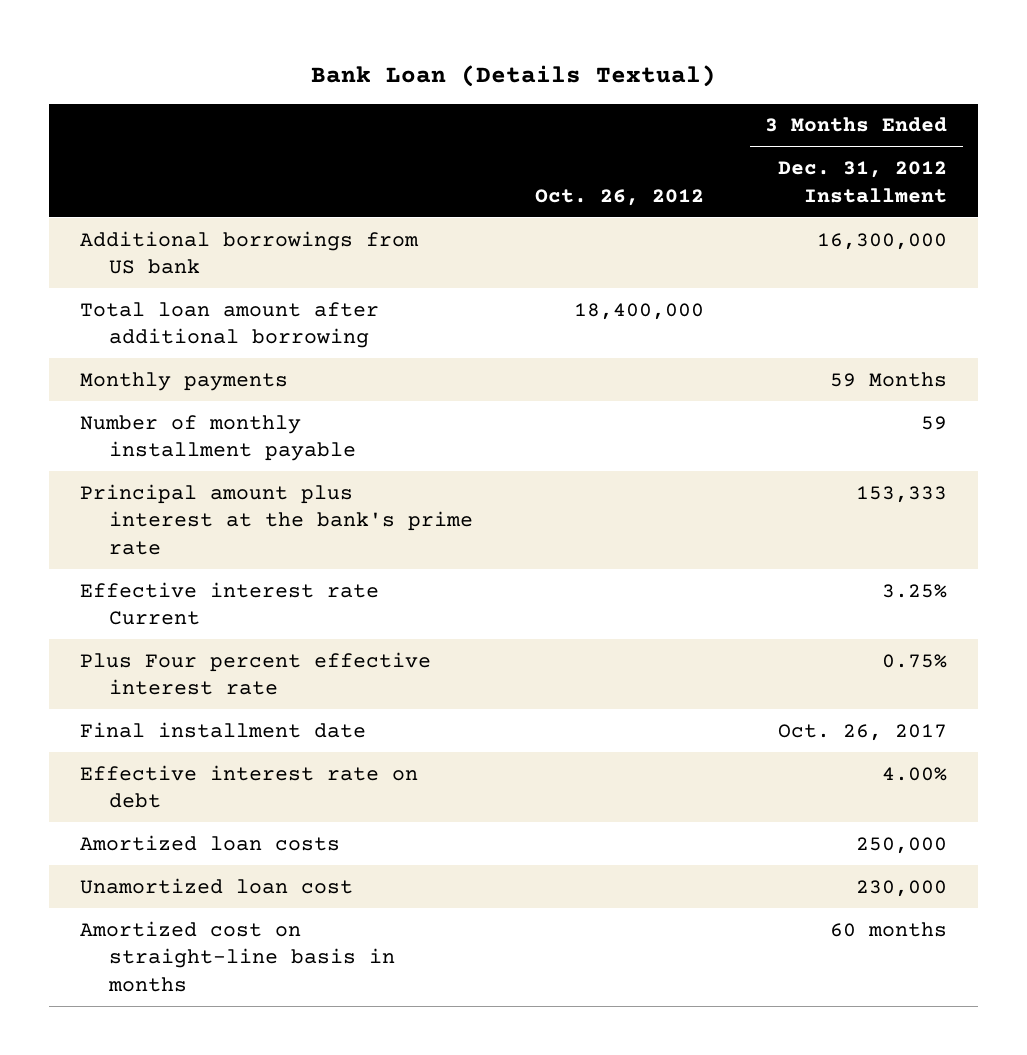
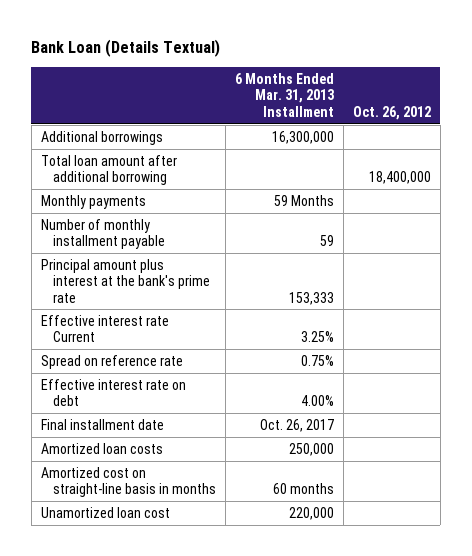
- | Oct. 26, 2012 | 3 Months Ended Dec. 31, 2012 Installment
+ | 6 Months Ended Mar. 31, 2013 Installment | Oct. 26, 2012
- Additional borrowings from US bank | | 16,300,000
+ Additional borrowings | 16,300,000 |
- Plus Four percent effective interest rate | | 0.75%
+ Spread on reference rate | 0.75% |
moved down: Final installment date | Oct. 26, 2017 |
moved down: Unamortized loan cost | 220,000 |

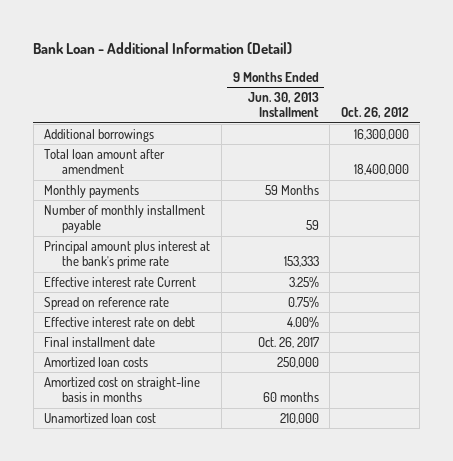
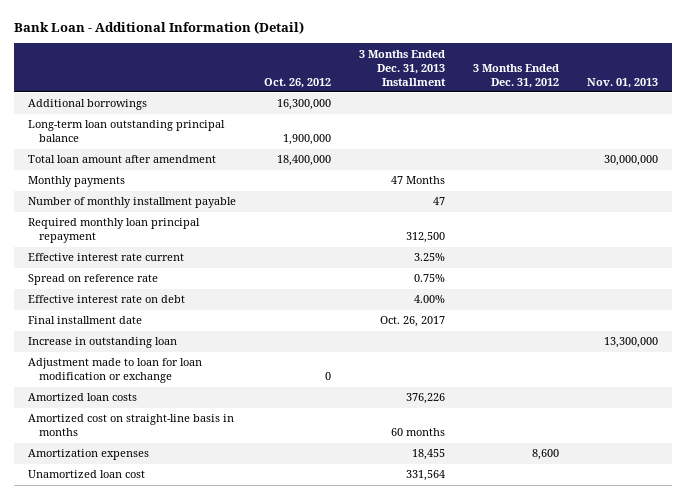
- | 9 Months Ended Jun. 30, 2013 Installment | Oct. 26, 2012
+ | Oct. 26, 2012 | 3 Months Ended Dec. 31, 2013 Installment | 3 Months Ended Dec. 31, 2012 | Nov. 01, 2013
+ Long-term loan outstanding principal balance | 1,900,000 | | |
- Principal amount plus interest at the bank's prime rate | 153,333 |
- Effective interest rate Current | 3.25% |
+ Required monthly loan principal repayment | | 312,500 | |
+ Effective interest rate current | | 3.25% | |
+ Increase in outstanding loan | | | | 13,300,000
+ Adjustment made to loan for loan modification or exchange | 0 | | |
+ Amortization expenses | | 18,455 | 8,600 |

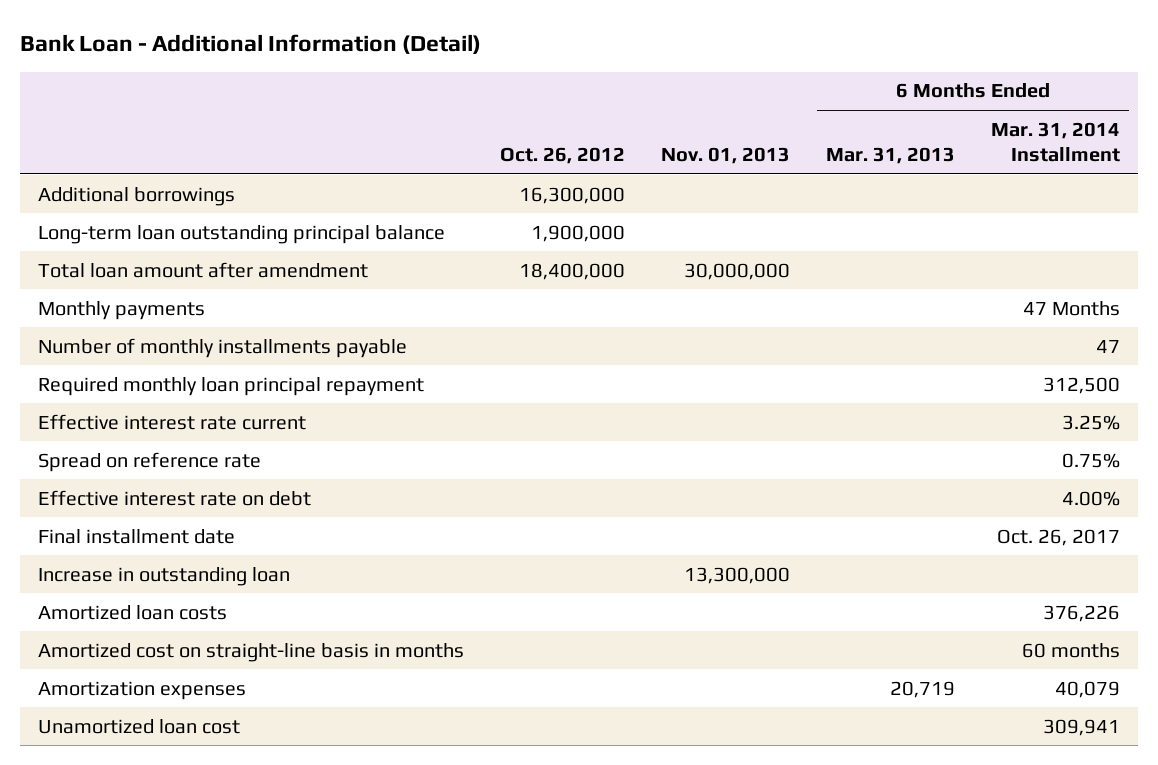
- | Oct. 26, 2012 | 3 Months Ended Dec. 31, 2013 Installment | 3 Months Ended Dec. 31, 2012 | Nov. 01, 2013
+ | Oct. 26, 2012 | Nov. 01, 2013 | 6 Months Ended Mar. 31, 2013 | 6 Months Ended Mar. 31, 2014 Installment
- Number of monthly installment payable | | 47 | |
+ Number of monthly installments payable | | | | 47
- Adjustment made to loan for loan modification or exchange | 0 | | |

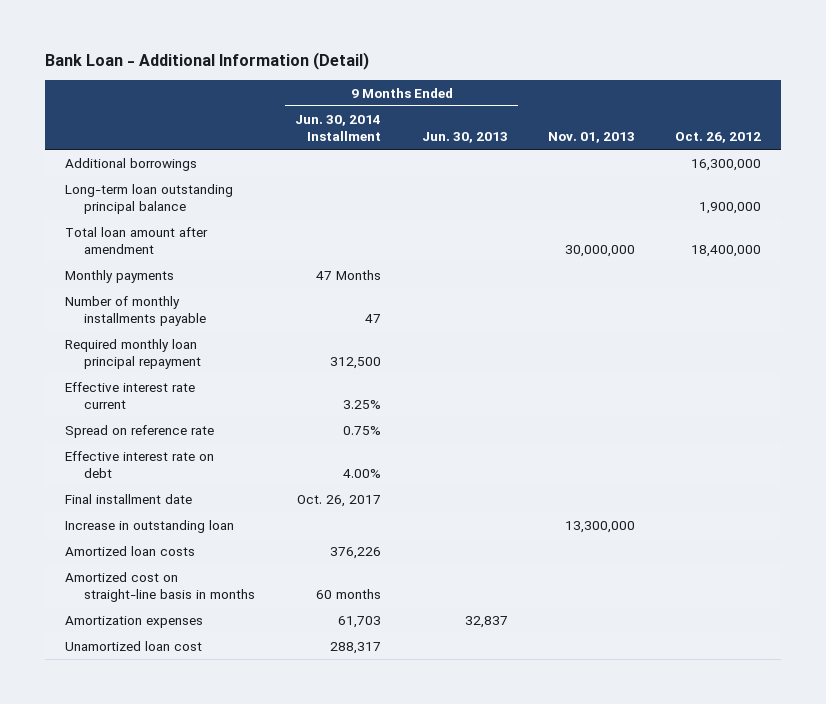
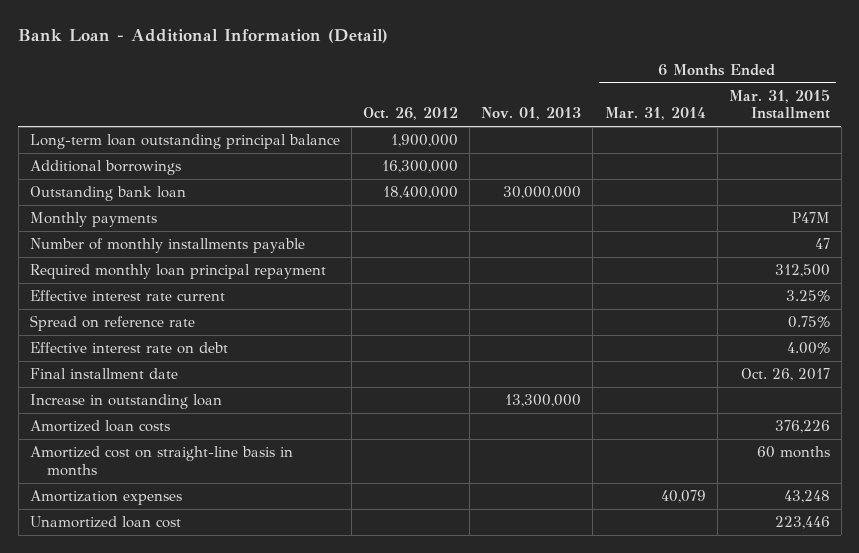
- | 9 Months Ended Jun. 30, 2014 Installment | 9 Months Ended Jun. 30, 2013 | Nov. 01, 2013 | Oct. 26, 2012
+ | Oct. 26, 2012 | Nov. 01, 2013 | 6 Months Ended Mar. 31, 2014 | 6 Months Ended Mar. 31, 2015 Installment
- Total loan amount after amendment | | | 30,000,000 | 18,400,000
moved down: Additional borrowings | 16,300,000 | | |
+ Outstanding bank loan | 18,400,000 | 30,000,000 | |

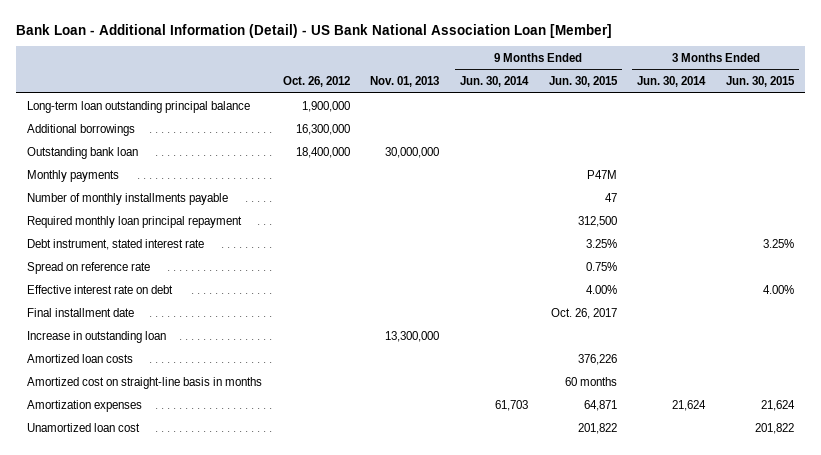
- Bank Loan - Additional Information (Detail)
+ Bank Loan - Additional Information (Detail) - US Bank National Association Loan [Member]
- | Oct. 26, 2012 | Nov. 01, 2013 | 6 Months Ended Mar. 31, 2014 | 6 Months Ended Mar. 31, 2015 Installment
+ | Oct. 26, 2012 | Nov. 01, 2013 | 9 Months Ended Jun. 30, 2014 | 9 Months Ended Jun. 30, 2015 | 3 Months Ended Jun. 30, 2014 | 3 Months Ended Jun. 30, 2015
- Effective interest rate current | | | | 3.25%
+ Debt instrument, stated interest rate | | | | 3.25% | | 3.25%

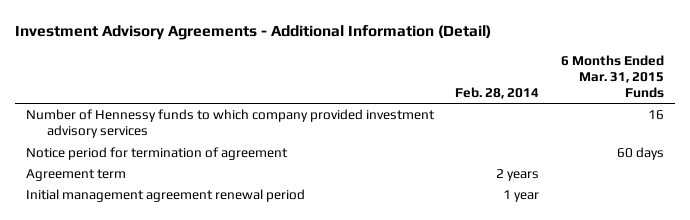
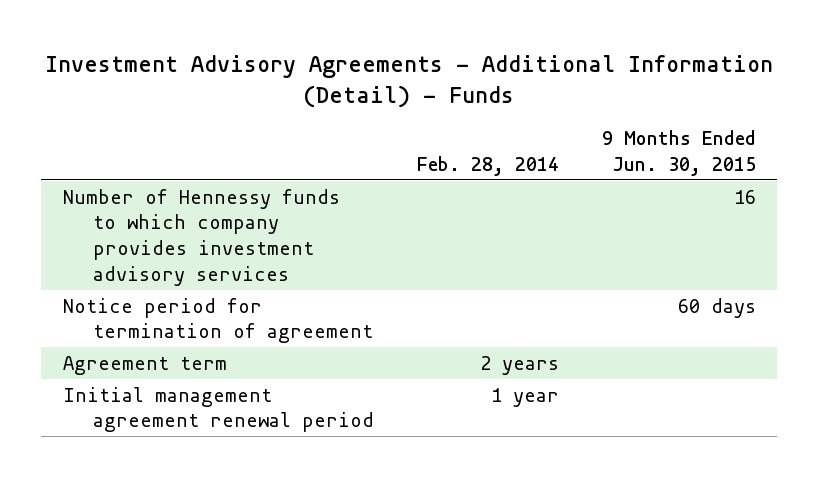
- Investment Advisory Agreements - Additional Information (Detail)
+ Investment Advisory Agreements - Additional Information (Detail) - Funds
- | Feb. 28, 2014 | 6 Months Ended Mar. 31, 2015 Funds
+ | Feb. 28, 2014 | 9 Months Ended Jun. 30, 2015
- Number of Hennessy funds to which company provided investment advisory services | | 16
+ Number of Hennessy funds to which company provides investment advisory services | | 16

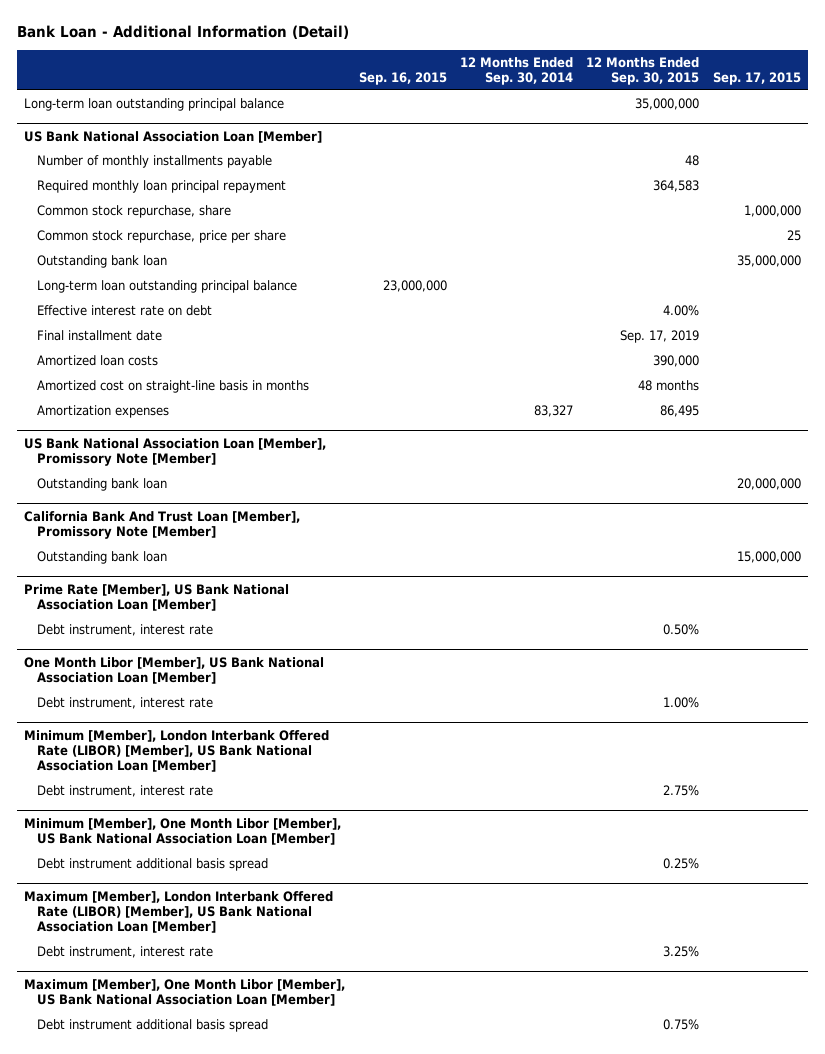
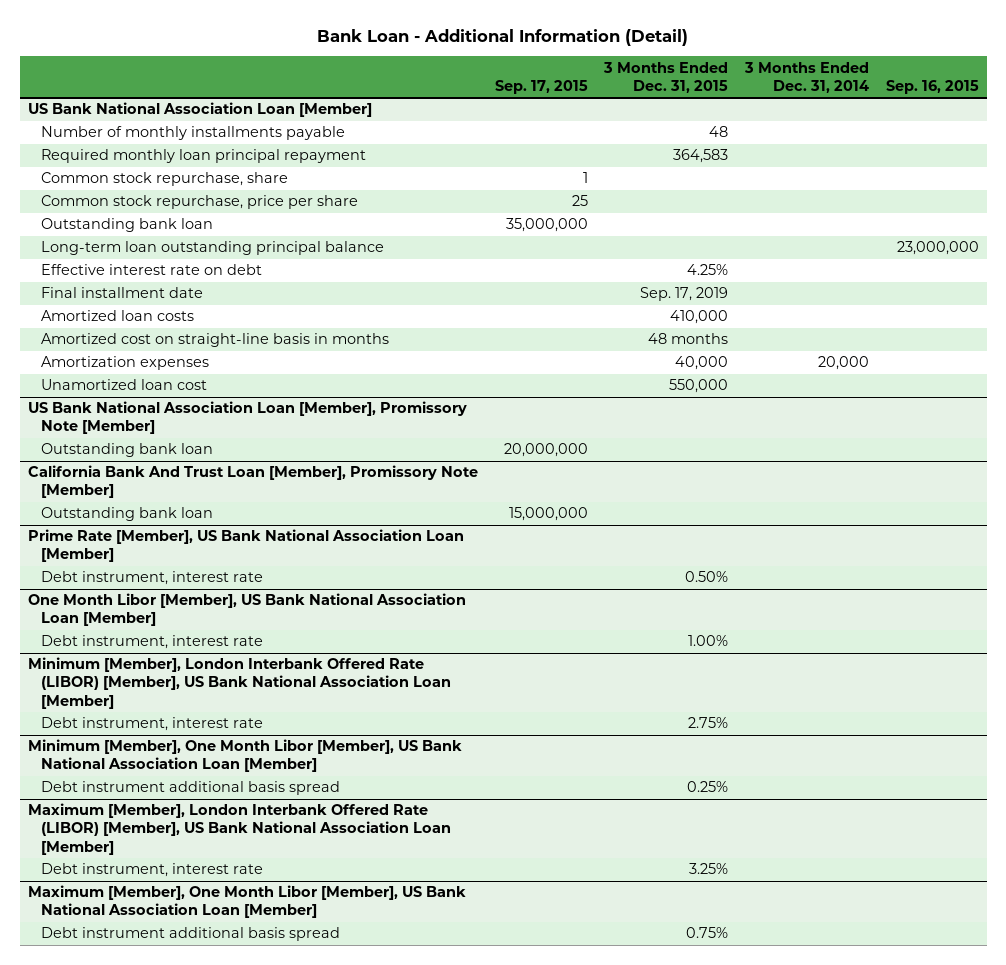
- | Sep. 16, 2015 | 12 Months Ended Sep. 30, 2014 | 12 Months Ended Sep. 30, 2015 | Sep. 17, 2015
+ | Sep. 17, 2015 | 3 Months Ended Dec. 31, 2015 | 3 Months Ended Dec. 31, 2014 | Sep. 16, 2015
- Long-term loan outstanding principal balance | | | 35,000,000 |
@ US Bank National Association Loan [Member]
- Common stock repurchase, share | | | | 1,000,000
+ Common stock repurchase, share | 1 | | |
+ Unamortized loan cost | | 550,000 | |

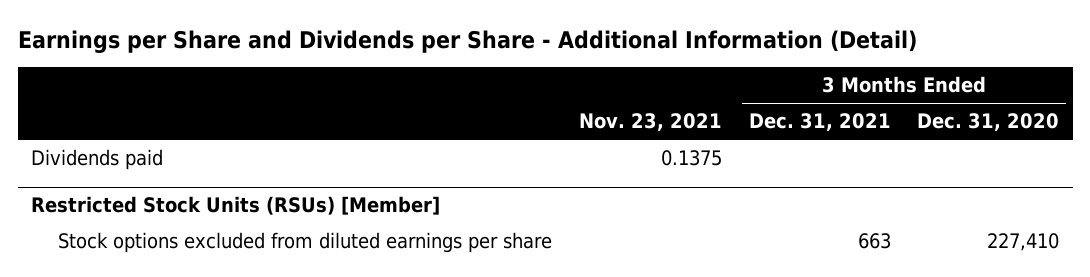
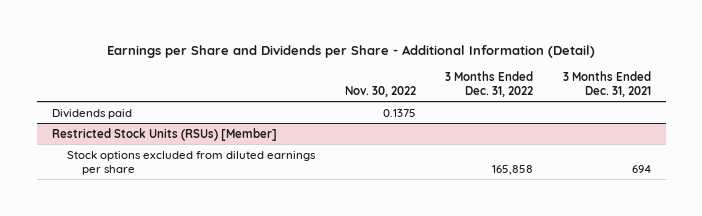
- | Nov. 23, 2021 | 3 Months Ended Dec. 31, 2021 | 3 Months Ended Dec. 31, 2020
+ | Nov. 30, 2022 | 3 Months Ended Dec. 31, 2022 | 3 Months Ended Dec. 31, 2021
@ Restricted Stock Units (RSUs) [Member]
- Stock options excluded from diluted earnings per share | | 663 | 227,410
+ Stock options excluded from diluted earnings per share | | 165,858 | 694

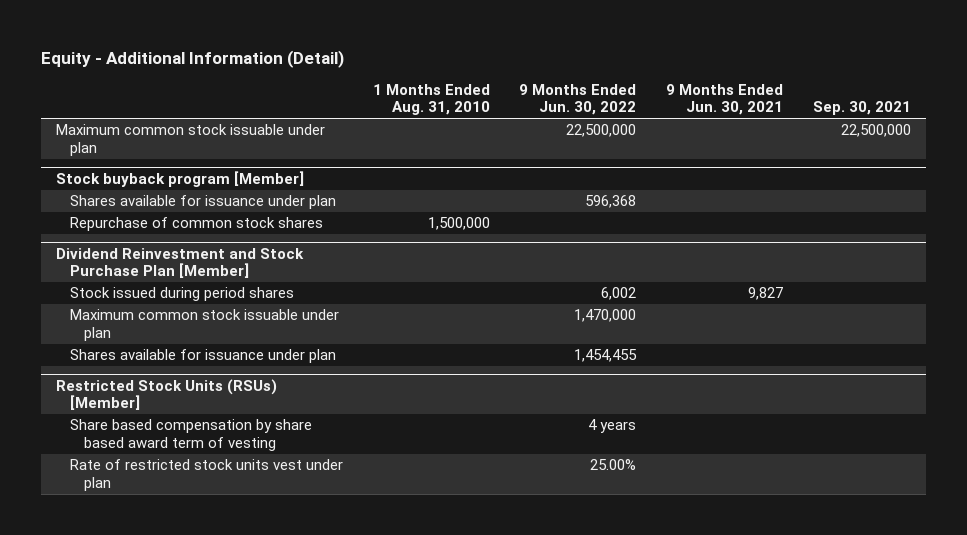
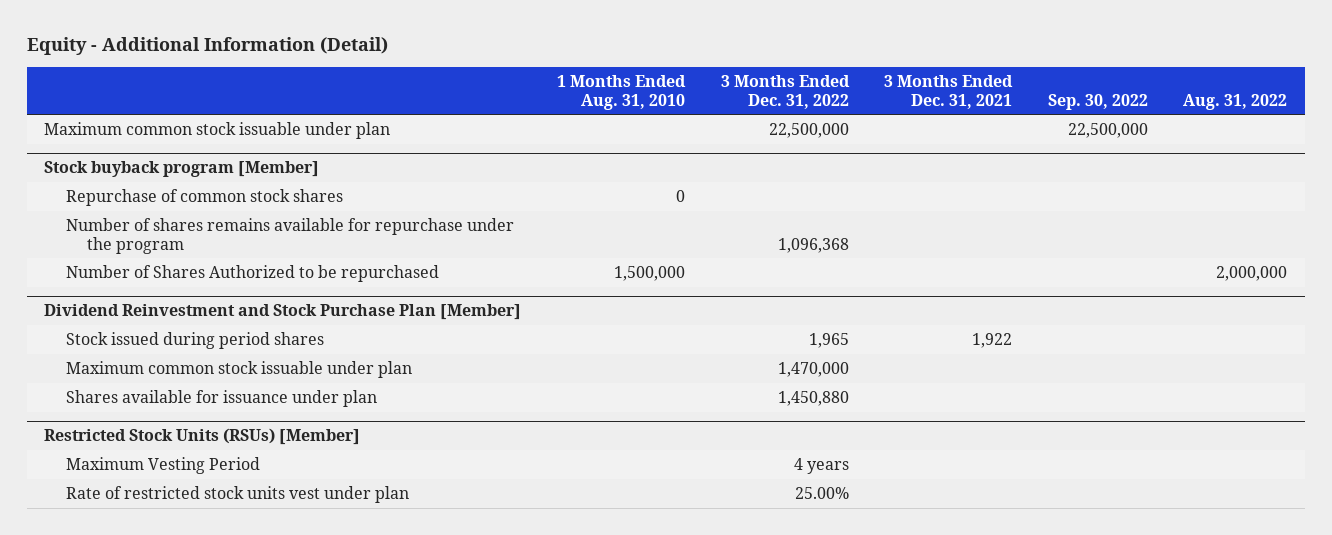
- | 1 Months Ended Aug. 31, 2010 | 9 Months Ended Jun. 30, 2022 | 9 Months Ended Jun. 30, 2021 | Sep. 30, 2021
+ | 1 Months Ended Aug. 31, 2010 | 3 Months Ended Dec. 31, 2022 | 3 Months Ended Dec. 31, 2021 | Sep. 30, 2022 | Aug. 31, 2022
@ Stock buyback program [Member]
- Shares available for issuance under plan | | 596,368 | |
- Repurchase of common stock shares | 1,500,000 | | |
+ Repurchase of common stock shares | 0 | | | |
+ Number of shares remains available for repurchase under the program | | 1,096,368 | | |
+ Number of Shares Authorized to be repurchased | 1,500,000 | | | | 2,000,000
@ Restricted Stock Units (RSUs) [Member]
- Share based compensation by share based award term of vesting | | 4 years | |
+ Maximum Vesting Period | | 4 years | | |

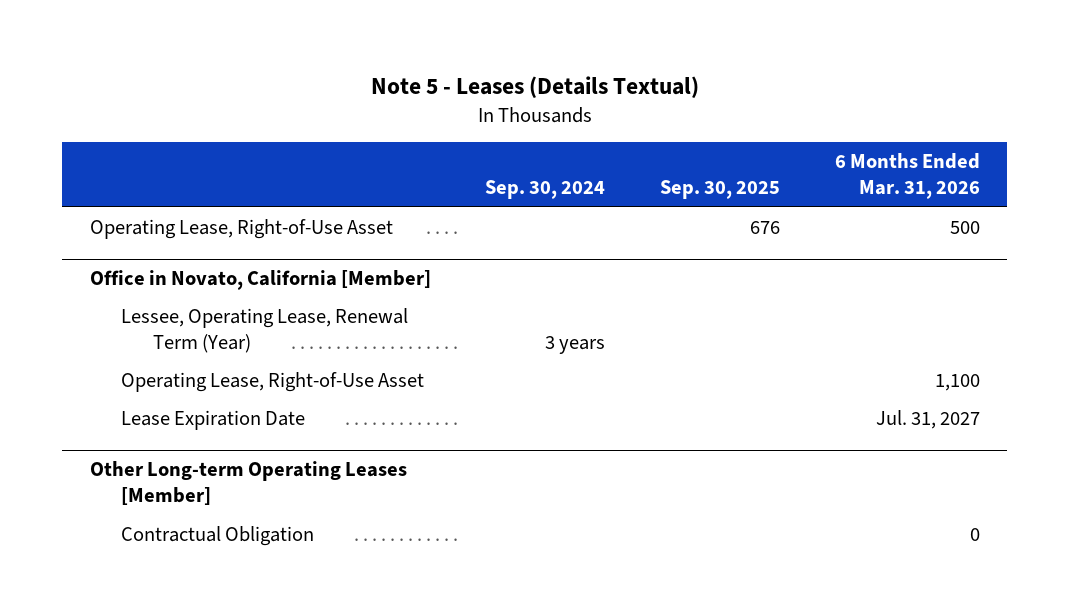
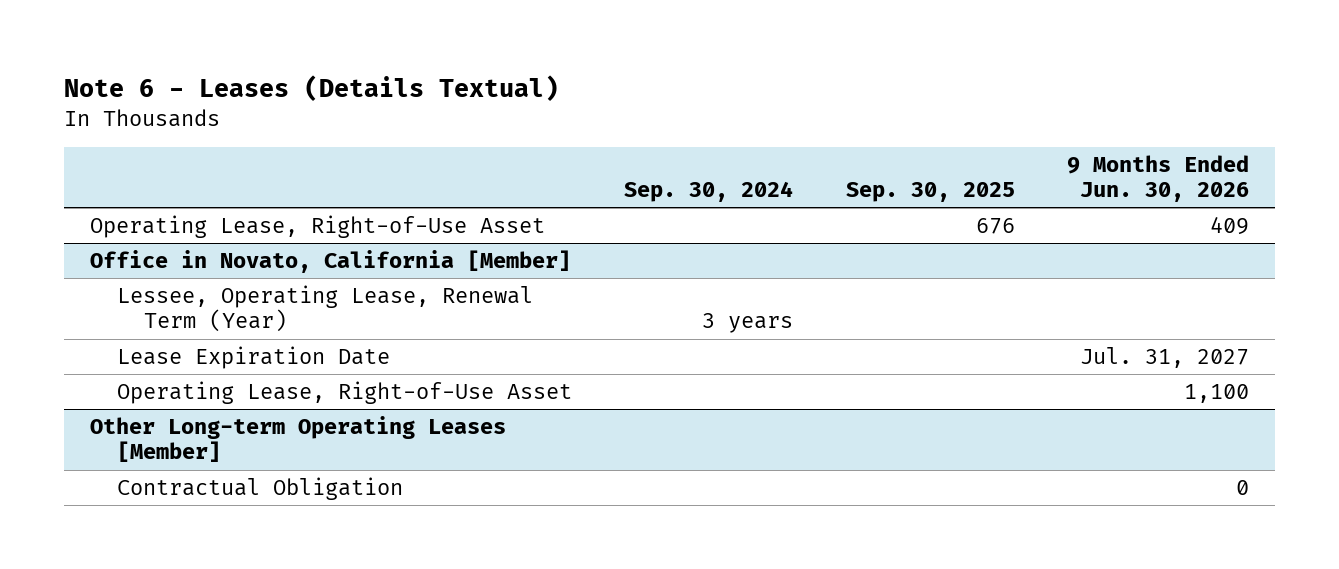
- Note 5 - Leases (Details Textual)
+ Note 6 - Leases (Details Textual)
- | Sep. 30, 2024 | Sep. 30, 2025 | 6 Months Ended Mar. 31, 2026
+ | Sep. 30, 2024 | Sep. 30, 2025 | 9 Months Ended Jun. 30, 2026
@ Office in Novato, California [Member]
moved down: Operating Lease, Right-of-Use Asset | | | 1,100

